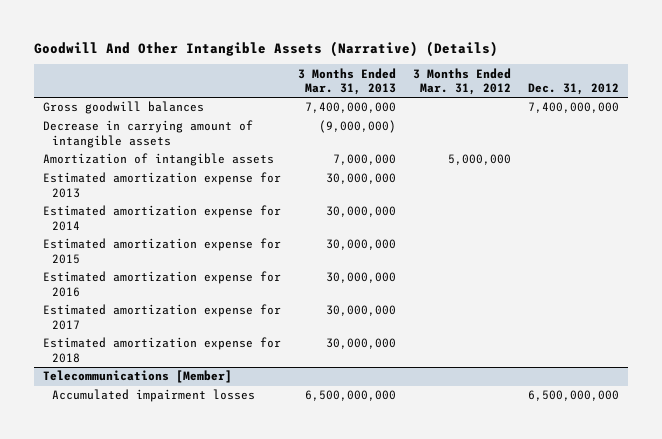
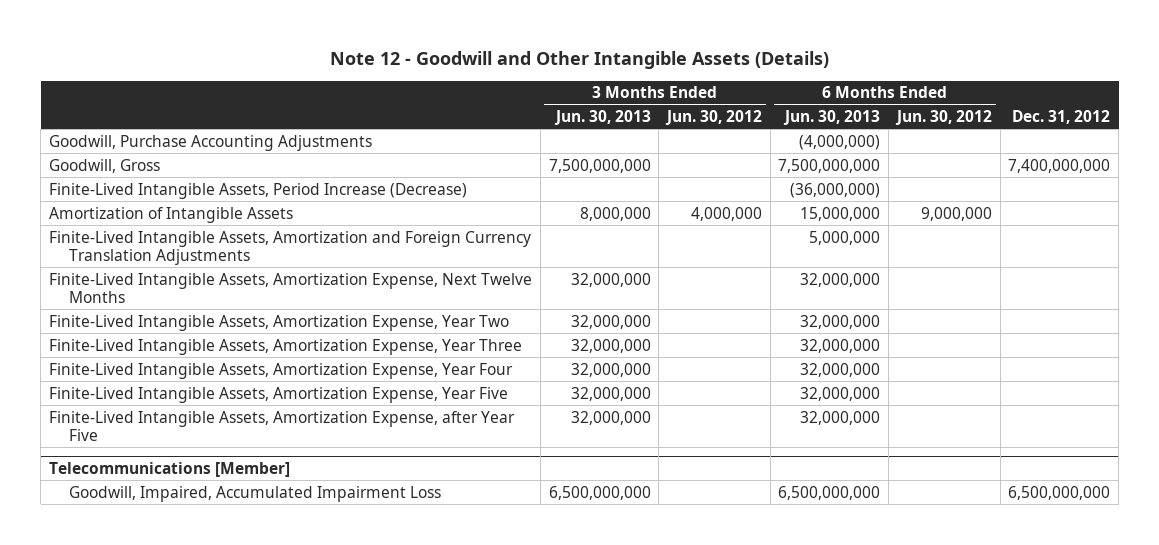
- Goodwill And Other Intangible Assets (Narrative) (Details)
+ Note 12 - Goodwill and Other Intangible Assets (Details)
- | 3 Months Ended Mar. 31, 2013 | 3 Months Ended Mar. 31, 2012 | Dec. 31, 2012
+ | 3 Months Ended Jun. 30, 2013 | 3 Months Ended Jun. 30, 2012 | 6 Months Ended Jun. 30, 2013 | 6 Months Ended Jun. 30, 2012 | Dec. 31, 2012
- Gross goodwill balances | 7,400,000,000 | | 7,400,000,000
- Decrease in carrying amount of intangible assets | (9,000,000) | |
- Amortization of intangible assets | 7,000,000 | 5,000,000 |
- Estimated amortization expense for 2013 | 30,000,000 | |
- Estimated amortization expense for 2014 | 30,000,000 | |
- Estimated amortization expense for 2015 | 30,000,000 | |
- Estimated amortization expense for 2016 | 30,000,000 | |
- Estimated amortization expense for 2017 | 30,000,000 | |
- Estimated amortization expense for 2018 | 30,000,000 | |
+ Goodwill, Purchase Accounting Adjustments | | | (4,000,000) | |
+ Goodwill, Gross | 7,500,000,000 | | 7,500,000,000 | | 7,400,000,000
+ Finite-Lived Intangible Assets, Period Increase (Decrease) | | | (36,000,000) | |
+ Amortization of Intangible Assets | 8,000,000 | 4,000,000 | 15,000,000 | 9,000,000 |
+ Finite-Lived Intangible Assets, Amortization and Foreign Currency Translation Adjustments | | | 5,000,000 | |
+ Finite-Lived Intangible Assets, Amortization Expense, Next Twelve Months | 32,000,000 | | 32,000,000 | |
+ Finite-Lived Intangible Assets, Amortization Expense, Year Two | 32,000,000 | | 32,000,000 | |
+ Finite-Lived Intangible Assets, Amortization Expense, Year Three | 32,000,000 | | 32,000,000 | |
+ Finite-Lived Intangible Assets, Amortization Expense, Year Four | 32,000,000 | | 32,000,000 | |
+ Finite-Lived Intangible Assets, Amortization Expense, Year Five | 32,000,000 | | 32,000,000 | |
+ Finite-Lived Intangible Assets, Amortization Expense, after Year Five | 32,000,000 | | 32,000,000 | |
@ Telecommunications [Member]
- Accumulated impairment losses | 6,500,000,000 | | 6,500,000,000
+ Goodwill, Impaired, Accumulated Impairment Loss | 6,500,000,000 | | 6,500,000,000 | | 6,500,000,000

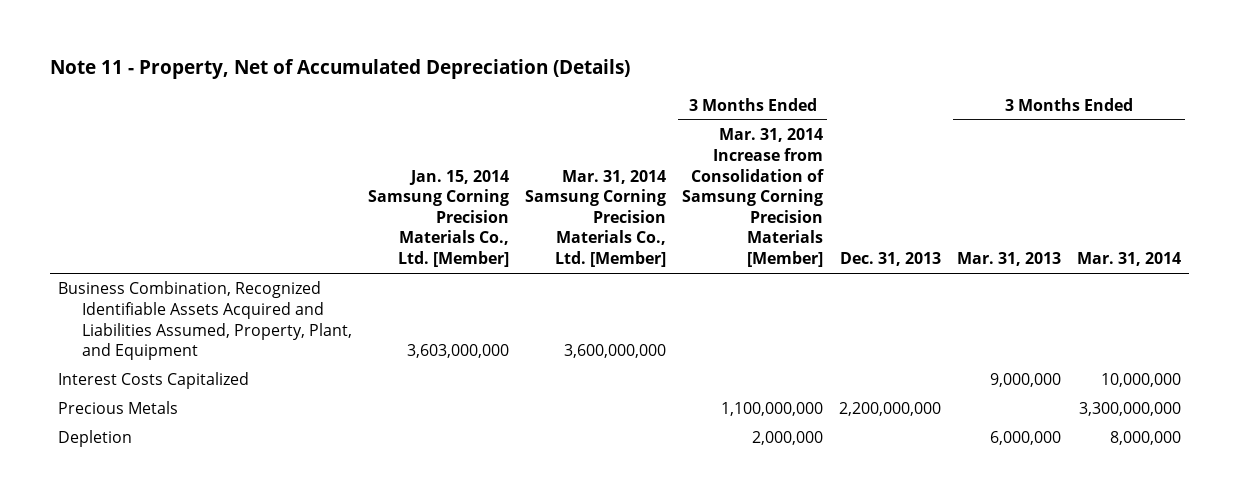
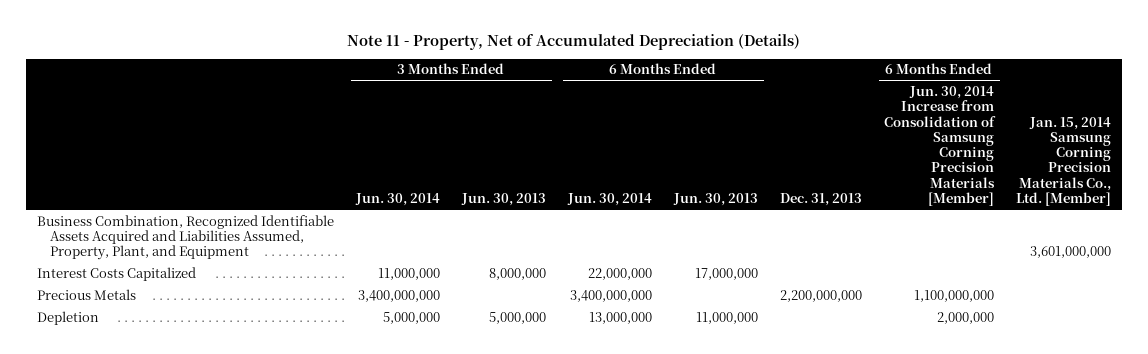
- | Jan. 15, 2014 Samsung Corning Precision Materials Co., Ltd. [Member] | Mar. 31, 2014 Samsung Corning Precision Materials Co., Ltd. [Member] | 3 Months Ended Mar. 31, 2014 Increase from Consolidation of Samsung Corning Precision Materials [Member] | Dec. 31, 2013 | 3 Months Ended Mar. 31, 2013 | 3 Months Ended Mar. 31, 2014
+ | 3 Months Ended Jun. 30, 2014 | 3 Months Ended Jun. 30, 2013 | 6 Months Ended Jun. 30, 2014 | 6 Months Ended Jun. 30, 2013 | Dec. 31, 2013 | 6 Months Ended Jun. 30, 2014 Increase from Consolidation of Samsung Corning Precision Materials [Member] | Jan. 15, 2014 Samsung Corning Precision Materials Co., Ltd. [Member]
- Business Combination, Recognized Identifiable Assets Acquired and Liabilities Assumed, Property, Plant, and Equipment | 3,603,000,000 | 3,600,000,000 | | | |
+ Business Combination, Recognized Identifiable Assets Acquired and Liabilities Assumed, Property, Plant, and Equipment | | | | | | | 3,601,000,000

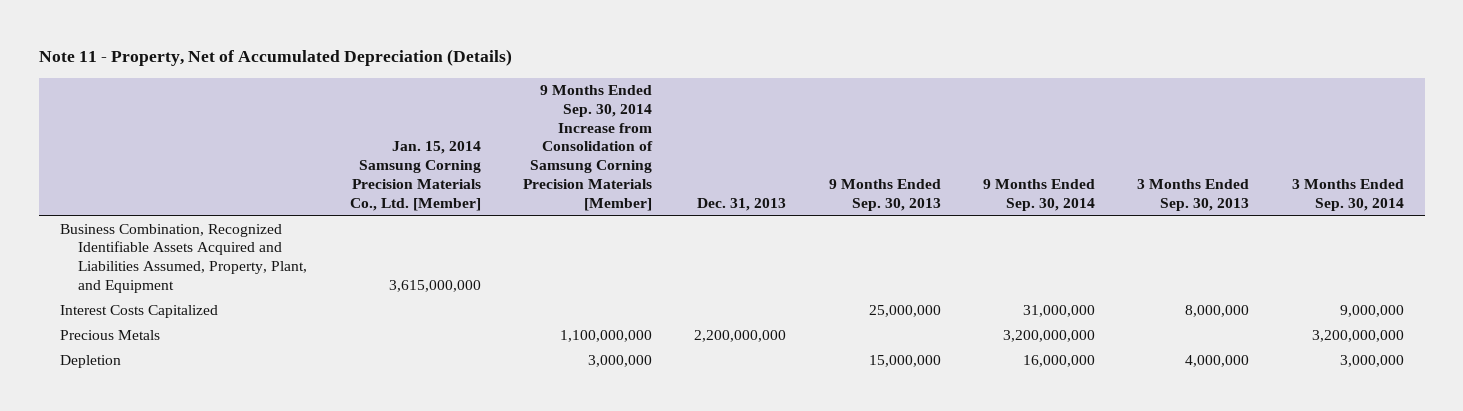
- | 3 Months Ended Jun. 30, 2014 | 3 Months Ended Jun. 30, 2013 | 6 Months Ended Jun. 30, 2014 | 6 Months Ended Jun. 30, 2013 | Dec. 31, 2013 | 6 Months Ended Jun. 30, 2014 Increase from Consolidation of Samsung Corning Precision Materials [Member] | Jan. 15, 2014 Samsung Corning Precision Materials Co., Ltd. [Member]
+ | Jan. 15, 2014 Samsung Corning Precision Materials Co., Ltd. [Member] | 9 Months Ended Sep. 30, 2014 Increase from Consolidation of Samsung Corning Precision Materials [Member] | Dec. 31, 2013 | 9 Months Ended Sep. 30, 2013 | 9 Months Ended Sep. 30, 2014 | 3 Months Ended Sep. 30, 2013 | 3 Months Ended Sep. 30, 2014
- Business Combination, Recognized Identifiable Assets Acquired and Liabilities Assumed, Property, Plant, and Equipment | | | | | | | 3,601,000,000
+ Business Combination, Recognized Identifiable Assets Acquired and Liabilities Assumed, Property, Plant, and Equipment | 3,615,000,000 | | | | | |

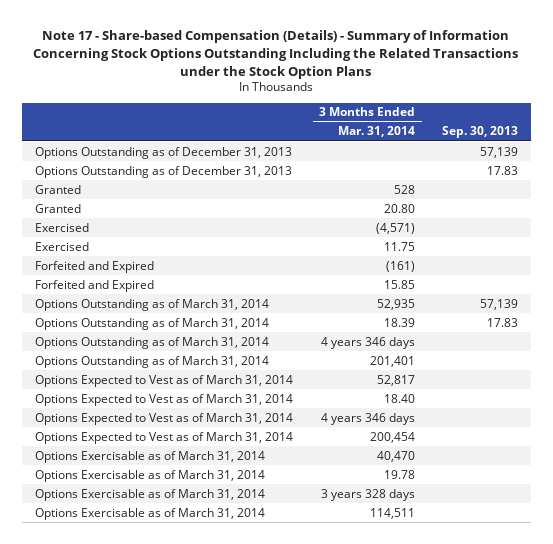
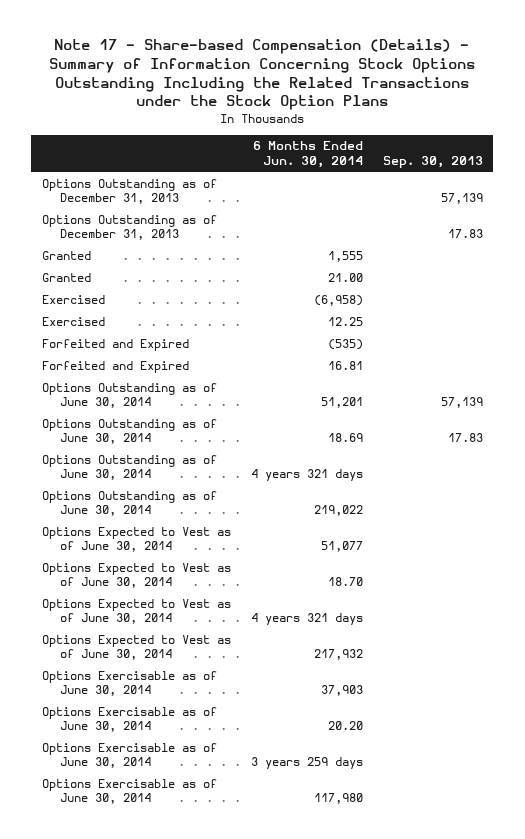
- | 3 Months Ended Mar. 31, 2014 | Sep. 30, 2013
+ | 6 Months Ended Jun. 30, 2014 | Sep. 30, 2013
- Options Outstanding as of March 31, 2014 | 52,935 | 57,139
- Options Outstanding as of March 31, 2014 | 18.39 | 17.83
- Options Outstanding as of March 31, 2014 | 4 years 346 days |
- Options Outstanding as of March 31, 2014 | 201,401 |
- Options Expected to Vest as of March 31, 2014 | 52,817 |
- Options Expected to Vest as of March 31, 2014 | 18.40 |
- Options Expected to Vest as of March 31, 2014 | 4 years 346 days |
- Options Expected to Vest as of March 31, 2014 | 200,454 |
- Options Exercisable as of March 31, 2014 | 40,470 |
- Options Exercisable as of March 31, 2014 | 19.78 |
- Options Exercisable as of March 31, 2014 | 3 years 328 days |
- Options Exercisable as of March 31, 2014 | 114,511 |
+ Options Outstanding as of June 30, 2014 | 51,201 | 57,139
+ Options Outstanding as of June 30, 2014 | 18.69 | 17.83
+ Options Outstanding as of June 30, 2014 | 4 years 321 days |
+ Options Outstanding as of June 30, 2014 | 219,022 |
+ Options Expected to Vest as of June 30, 2014 | 51,077 |
+ Options Expected to Vest as of June 30, 2014 | 18.70 |
+ Options Expected to Vest as of June 30, 2014 | 4 years 321 days |
+ Options Expected to Vest as of June 30, 2014 | 217,932 |
+ Options Exercisable as of June 30, 2014 | 37,903 |
+ Options Exercisable as of June 30, 2014 | 20.20 |
+ Options Exercisable as of June 30, 2014 | 3 years 259 days |
+ Options Exercisable as of June 30, 2014 | 117,980 |

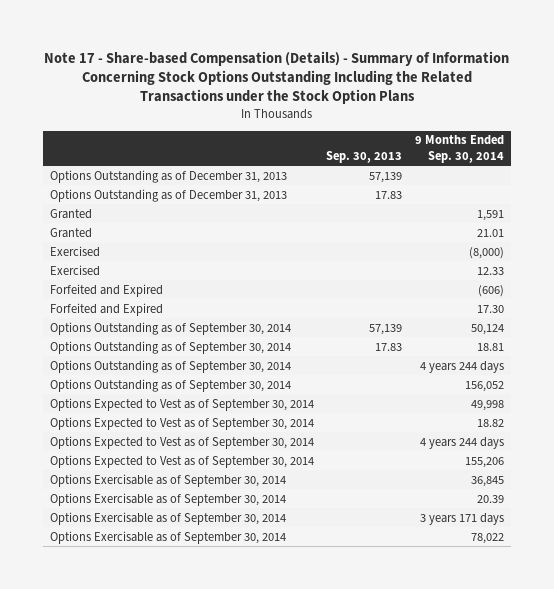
- | 6 Months Ended Jun. 30, 2014 | Sep. 30, 2013
+ | Sep. 30, 2013 | 9 Months Ended Sep. 30, 2014
- Options Outstanding as of June 30, 2014 | 51,201 | 57,139
- Options Outstanding as of June 30, 2014 | 18.69 | 17.83
- Options Outstanding as of June 30, 2014 | 4 years 321 days |
- Options Outstanding as of June 30, 2014 | 219,022 |
- Options Expected to Vest as of June 30, 2014 | 51,077 |
- Options Expected to Vest as of June 30, 2014 | 18.70 |
- Options Expected to Vest as of June 30, 2014 | 4 years 321 days |
- Options Expected to Vest as of June 30, 2014 | 217,932 |
- Options Exercisable as of June 30, 2014 | 37,903 |
- Options Exercisable as of June 30, 2014 | 20.20 |
- Options Exercisable as of June 30, 2014 | 3 years 259 days |
- Options Exercisable as of June 30, 2014 | 117,980 |
+ Options Outstanding as of September 30, 2014 | 57,139 | 50,124
+ Options Outstanding as of September 30, 2014 | 17.83 | 18.81
+ Options Outstanding as of September 30, 2014 | | 4 years 244 days
+ Options Outstanding as of September 30, 2014 | | 156,052
+ Options Expected to Vest as of September 30, 2014 | | 49,998
+ Options Expected to Vest as of September 30, 2014 | | 18.82
+ Options Expected to Vest as of September 30, 2014 | | 4 years 244 days
+ Options Expected to Vest as of September 30, 2014 | | 155,206
+ Options Exercisable as of September 30, 2014 | | 36,845
+ Options Exercisable as of September 30, 2014 | | 20.39
+ Options Exercisable as of September 30, 2014 | | 3 years 171 days
+ Options Exercisable as of September 30, 2014 | | 78,022

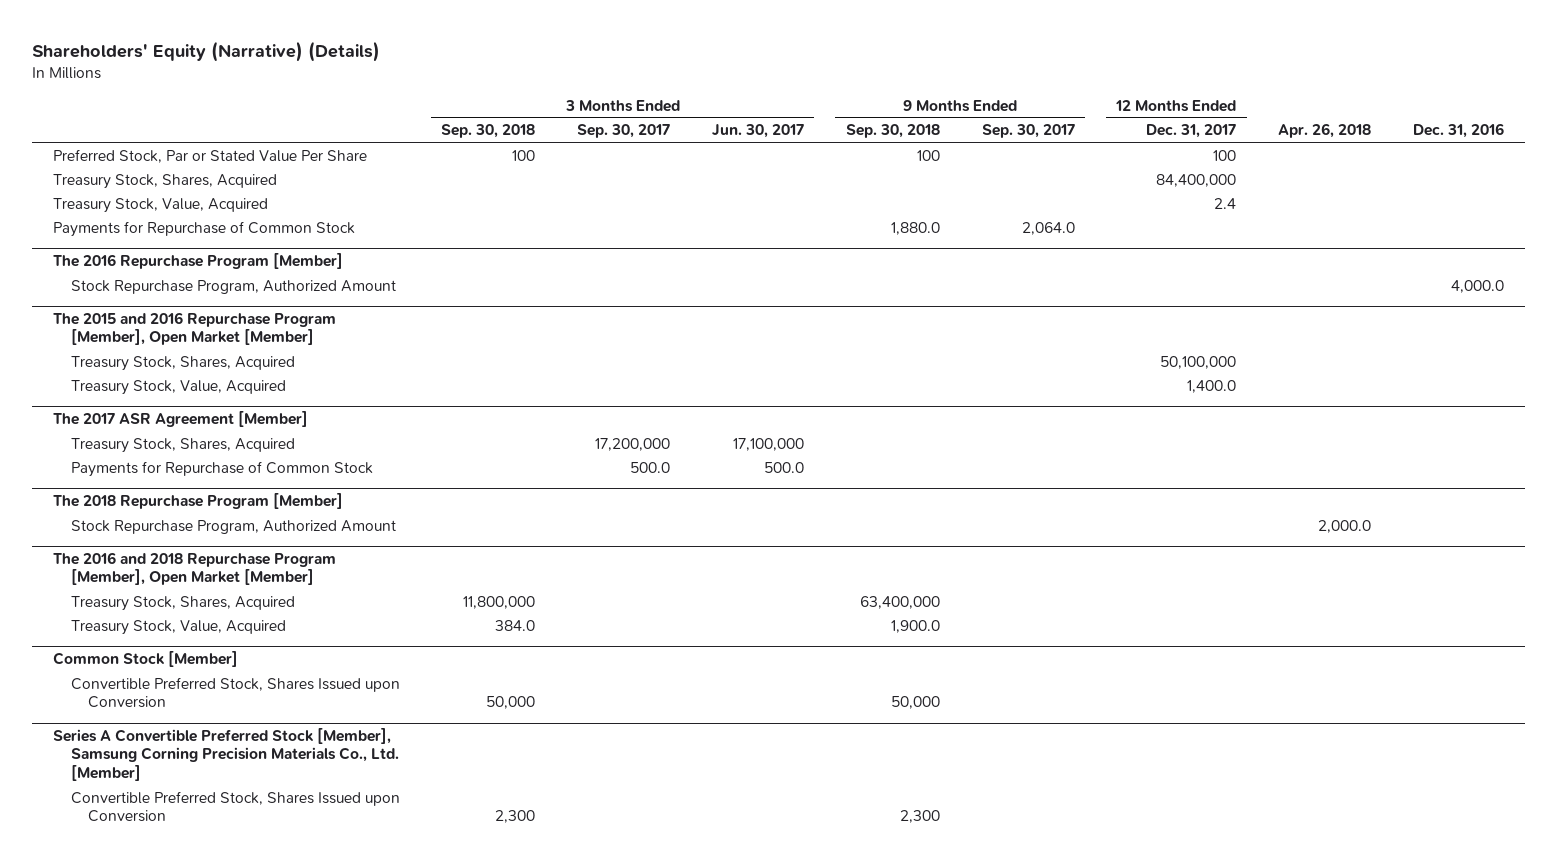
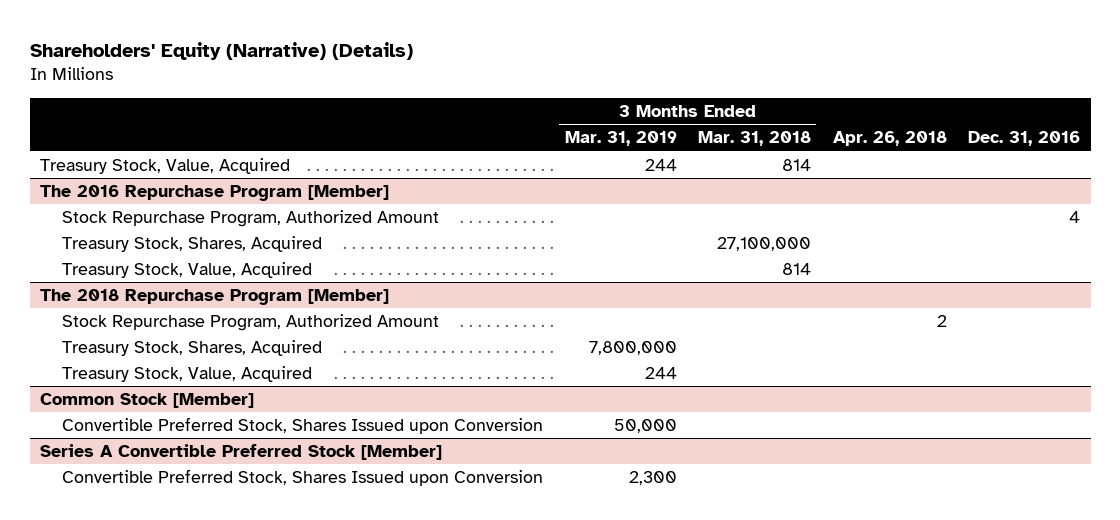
- | 3 Months Ended Sep. 30, 2018 | 3 Months Ended Sep. 30, 2017 | 3 Months Ended Jun. 30, 2017 | 9 Months Ended Sep. 30, 2018 | 9 Months Ended Sep. 30, 2017 | 12 Months Ended Dec. 31, 2017 | Apr. 26, 2018 | Dec. 31, 2016
+ | 3 Months Ended Mar. 31, 2019 | 3 Months Ended Mar. 31, 2018 | Apr. 26, 2018 | Dec. 31, 2016
- Preferred Stock, Par or Stated Value Per Share | 100 | | | 100 | | 100 | |
- Treasury Stock, Shares, Acquired | | | | | | 84,400,000 | |
- Payments for Repurchase of Common Stock | | | | 1,880.0 | 2,064.0 | | |
@ The 2016 Repurchase Program [Member]
- Stock Repurchase Program, Authorized Amount | | | | | | | | 4,000.0
- The 2015 and 2016 Repurchase Program [Member], Open Market [Member]
- Treasury Stock, Shares, Acquired | | | | | | 50,100,000 | |
- Treasury Stock, Value, Acquired | | | | | | 1,400.0 | |
- The 2017 ASR Agreement [Member]
- Treasury Stock, Shares, Acquired | | 17,200,000 | 17,100,000 | | | | |
- Payments for Repurchase of Common Stock | | 500.0 | 500.0 | | | | |
@ The 2016 Repurchase Program [Member]
+ Stock Repurchase Program, Authorized Amount | | | | 4
+ Treasury Stock, Shares, Acquired | | 27,100,000 | |
+ Treasury Stock, Value, Acquired | | 814 | |
@ The 2018 Repurchase Program [Member]
- Stock Repurchase Program, Authorized Amount | | | | | | | 2,000.0 |
- The 2016 and 2018 Repurchase Program [Member], Open Market [Member]
- Treasury Stock, Shares, Acquired | 11,800,000 | | | 63,400,000 | | | |
- Treasury Stock, Value, Acquired | 384.0 | | | 1,900.0 | | | |
@ The 2018 Repurchase Program [Member]
+ Stock Repurchase Program, Authorized Amount | | | 2 |
+ Treasury Stock, Shares, Acquired | 7,800,000 | | |
+ Treasury Stock, Value, Acquired | 244 | | |
- Series A Convertible Preferred Stock [Member], Samsung Corning Precision Materials Co., Ltd. [Member]
+ Series A Convertible Preferred Stock [Member]

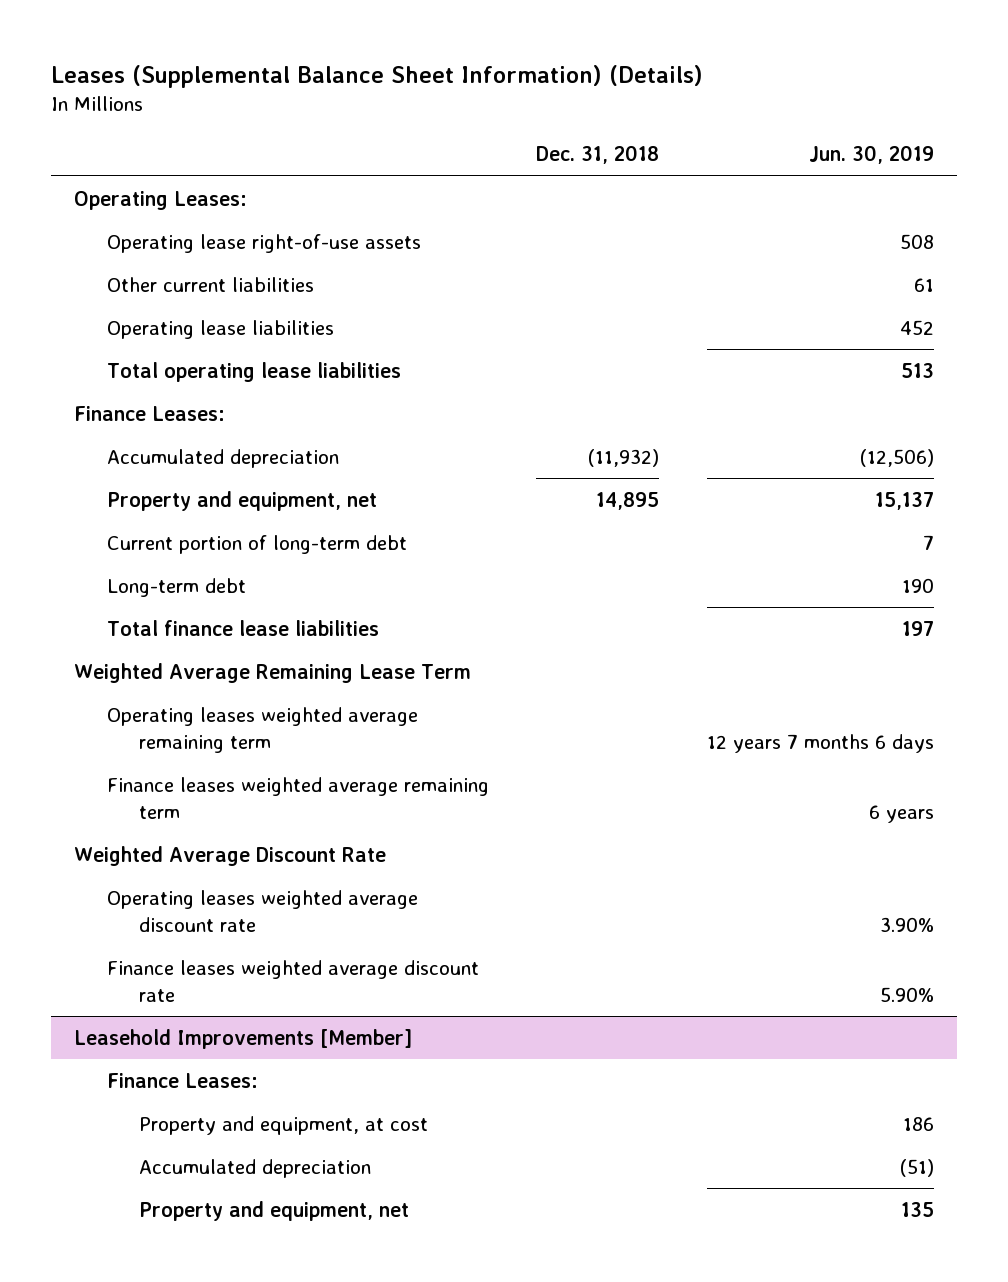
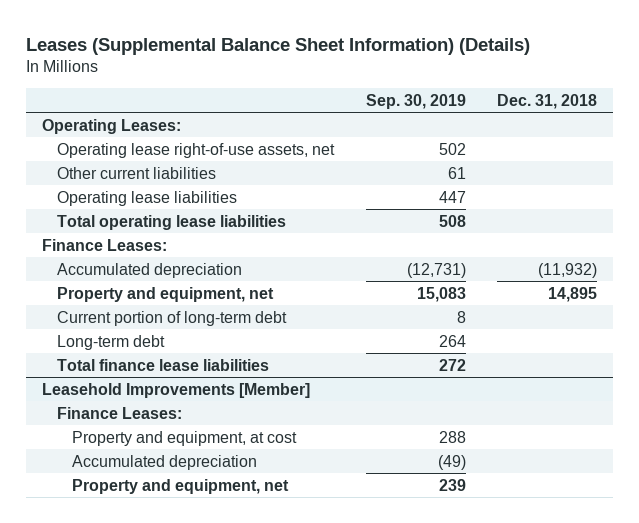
- | Dec. 31, 2018 | Jun. 30, 2019
+ | Sep. 30, 2019 | Dec. 31, 2018
- Operating lease right-of-use assets | | 508
+ Operating lease right-of-use assets, net | 502 |
- Weighted Average Remaining Lease Term
- Operating leases weighted average remaining term | | 12 years 7 months 6 days
- Finance leases weighted average remaining term | | 6 years
- Weighted Average Discount Rate
- Operating leases weighted average discount rate | | 3.90%
- Finance leases weighted average discount rate | | 5.90%

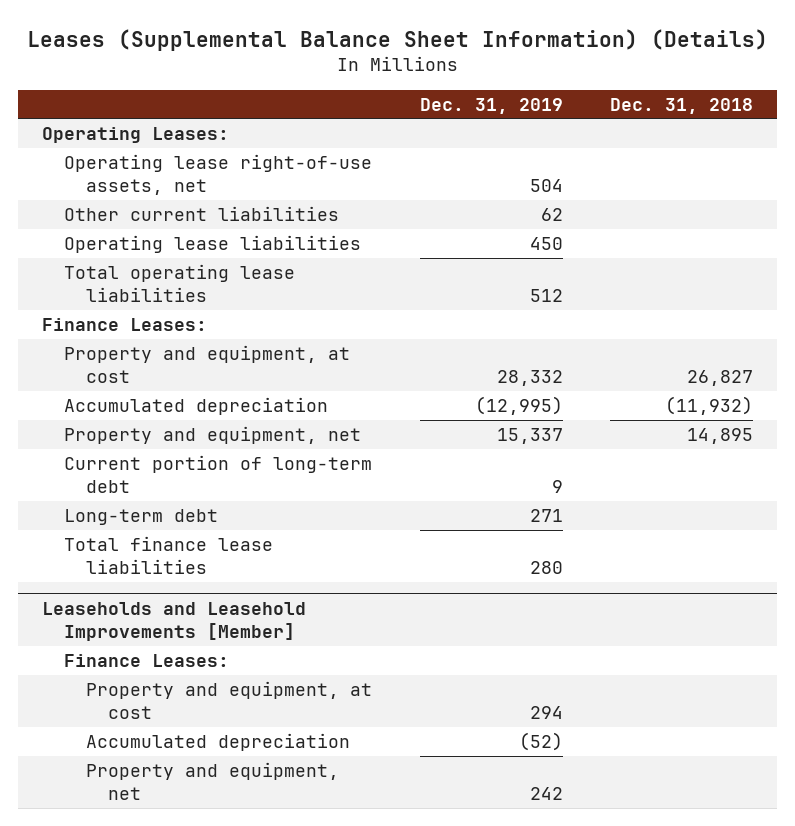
- | Sep. 30, 2019 | Dec. 31, 2018
+ | Dec. 31, 2019 | Dec. 31, 2018
+ Property and equipment, at cost | 28,332 | 26,827
- Leasehold Improvements [Member]
- Finance Leases:
- Property and equipment, at cost | 288 |
- Accumulated depreciation | (49) |
- Property and equipment, net | 239 |
+ Leaseholds and Leasehold Improvements [Member]
+ Finance Leases:
+ Property and equipment, at cost | 294 |
+ Accumulated depreciation | (52) |
+ Property and equipment, net | 242 |

